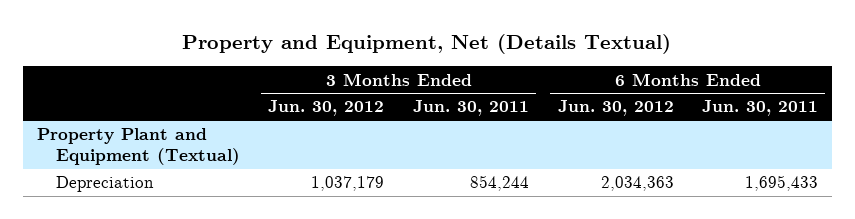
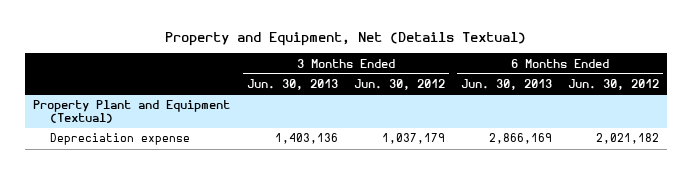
- | 3 Months Ended Jun. 30, 2012 | 3 Months Ended Jun. 30, 2011 | 6 Months Ended Jun. 30, 2012 | 6 Months Ended Jun. 30, 2011
+ | 3 Months Ended Jun. 30, 2013 | 3 Months Ended Jun. 30, 2012 | 6 Months Ended Jun. 30, 2013 | 6 Months Ended Jun. 30, 2012
- Depreciation | 1,037,179 | 854,244 | 2,034,363 | 1,695,433
+ Depreciation expense | 1,403,136 | 1,037,179 | 2,866,169 | 2,021,182

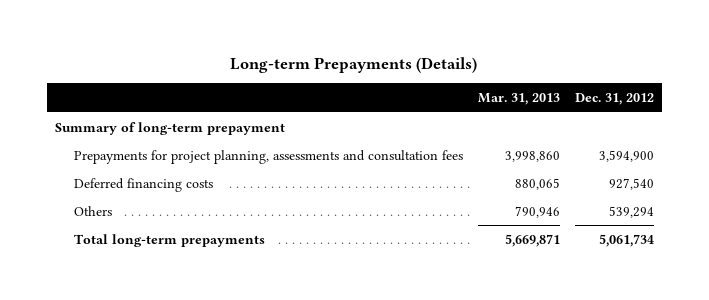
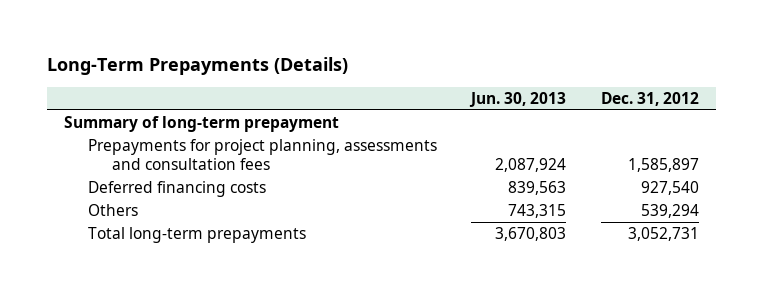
- Long-term Prepayments (Details)
+ Long-Term Prepayments (Details)
- | Mar. 31, 2013 | Dec. 31, 2012
+ | Jun. 30, 2013 | Dec. 31, 2012
- Prepayments for project planning, assessments and consultation fees | 3,998,860 | 3,594,900
+ Prepayments for project planning, assessments and consultation fees | 2,087,924 | 1,585,897
- Total long-term prepayments | 5,669,871 | 5,061,734
+ Total long-term prepayments | 3,670,803 | 3,052,731

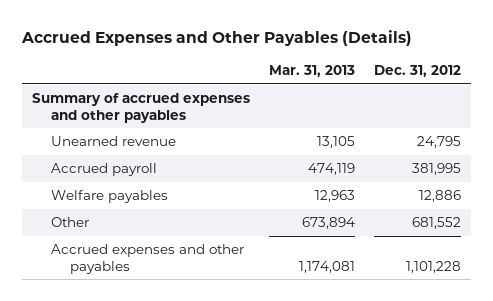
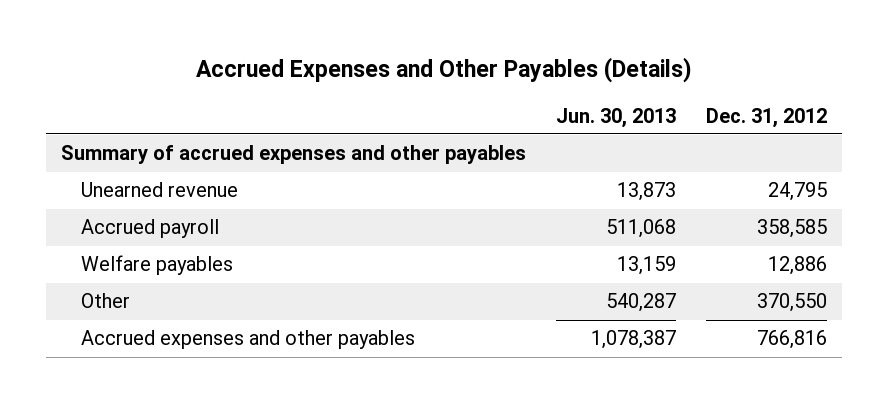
- | Mar. 31, 2013 | Dec. 31, 2012
+ | Jun. 30, 2013 | Dec. 31, 2012
- Accrued payroll | 474,119 | 381,995
+ Accrued payroll | 511,068 | 358,585
- Other | 673,894 | 681,552
- Accrued expenses and other payables | 1,174,081 | 1,101,228
+ Other | 540,287 | 370,550
+ Accrued expenses and other payables | 1,078,387 | 766,816

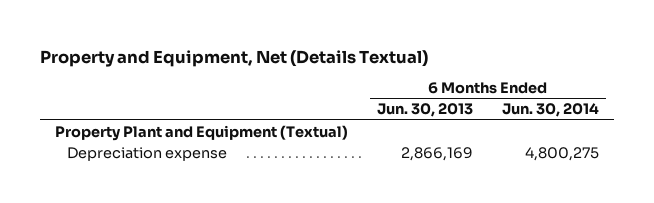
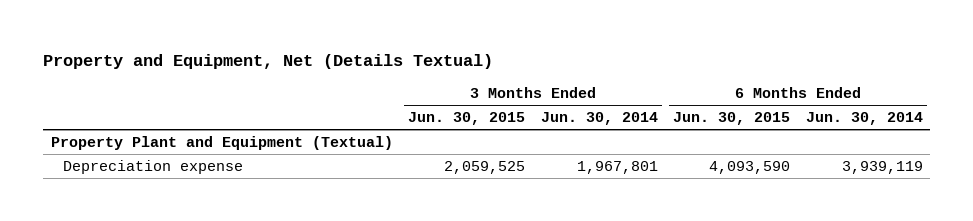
- | 6 Months Ended Jun. 30, 2013 | 6 Months Ended Jun. 30, 2014
+ | 3 Months Ended Jun. 30, 2015 | 3 Months Ended Jun. 30, 2014 | 6 Months Ended Jun. 30, 2015 | 6 Months Ended Jun. 30, 2014
- Depreciation expense | 2,866,169 | 4,800,275
+ Depreciation expense | 2,059,525 | 1,967,801 | 4,093,590 | 3,939,119

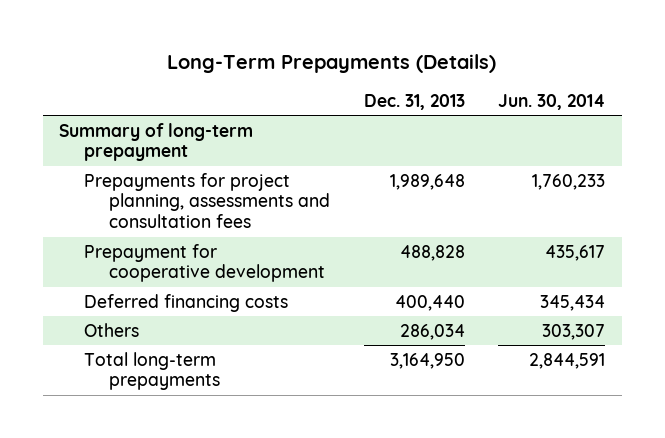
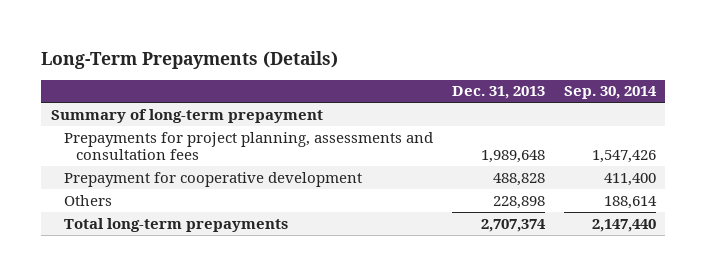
- | Dec. 31, 2013 | Jun. 30, 2014
+ | Dec. 31, 2013 | Sep. 30, 2014
- Deferred financing costs | 400,440 | 345,434
- Others | 286,034 | 303,307
- Total long-term prepayments | 3,164,950 | 2,844,591
+ Others | 228,898 | 188,614
+ Total long-term prepayments | 2,707,374 | 2,147,440

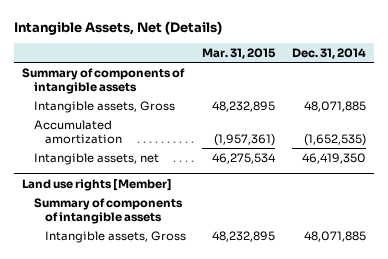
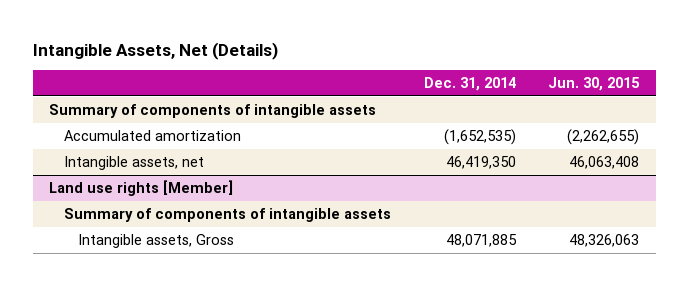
- | Mar. 31, 2015 | Dec. 31, 2014
+ | Dec. 31, 2014 | Jun. 30, 2015
- Intangible assets, Gross | 48,232,895 | 48,071,885

